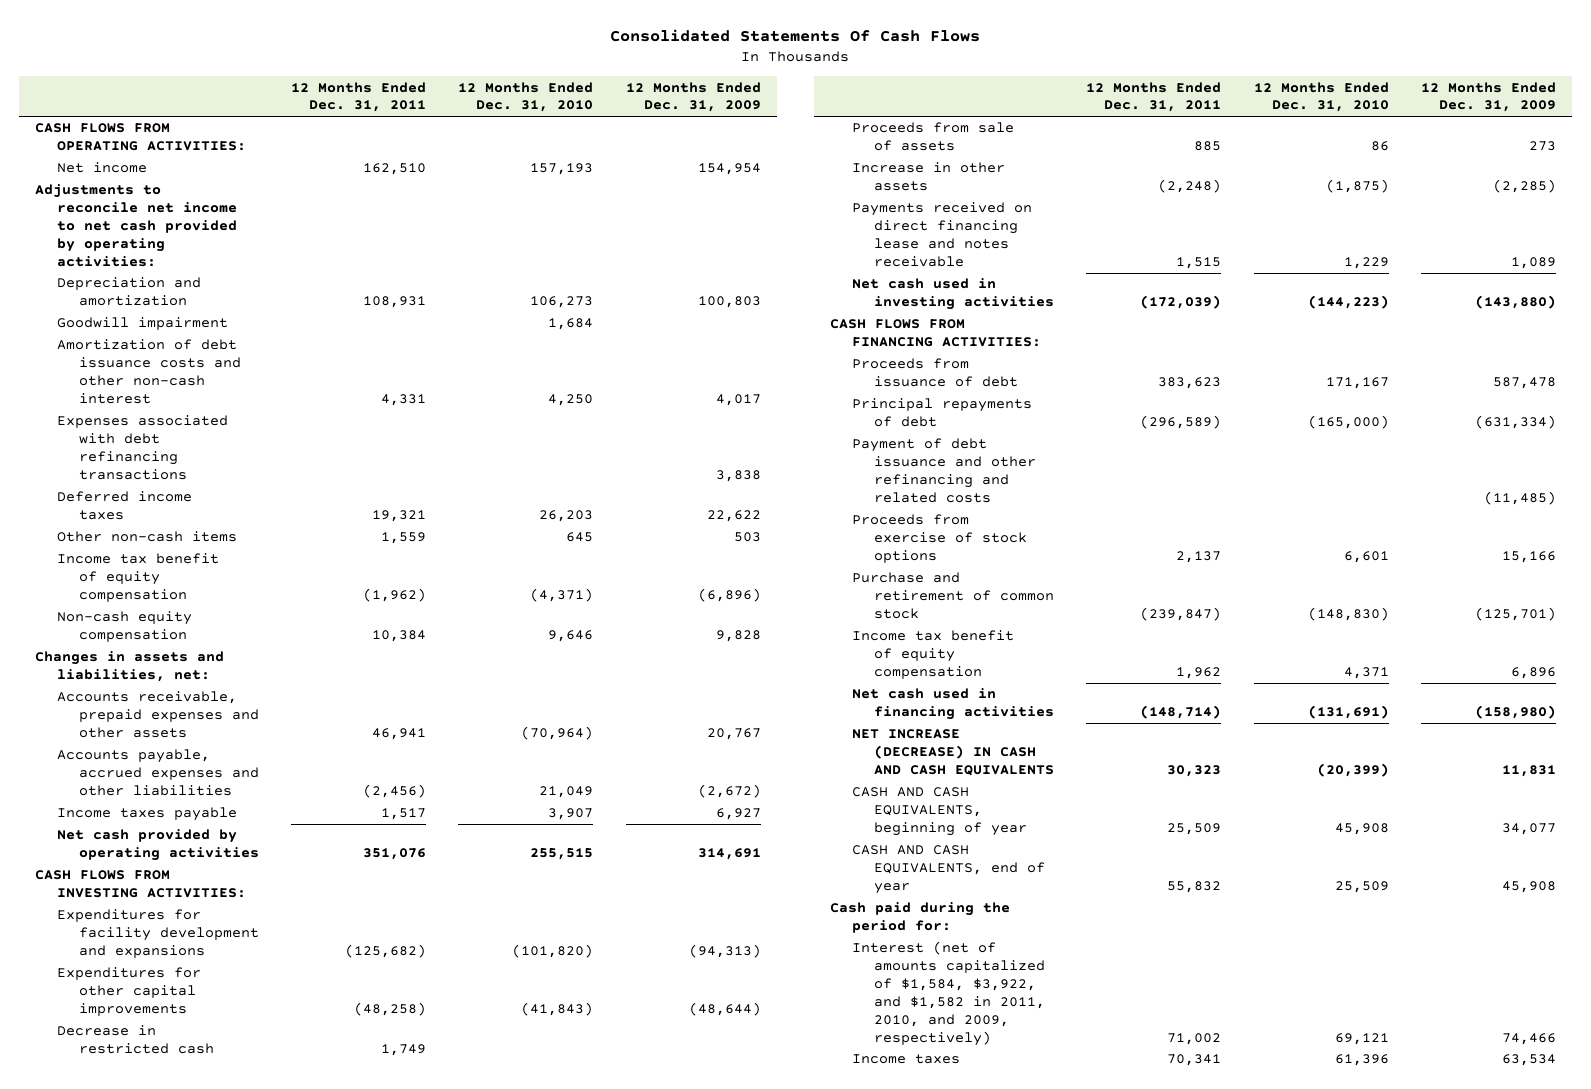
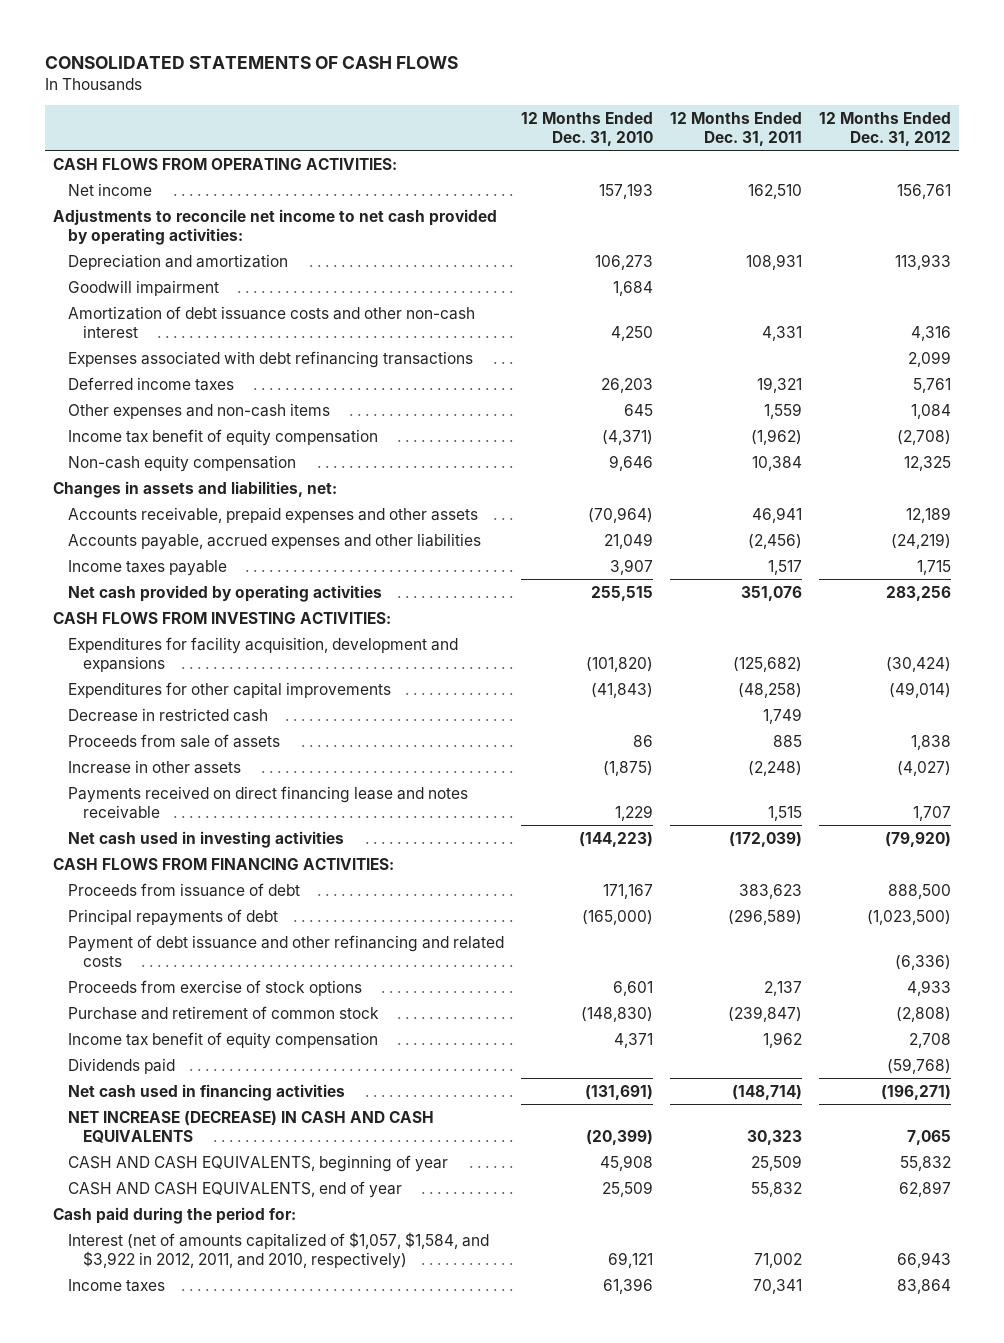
- Consolidated Statements Of Cash Flows
+ CONSOLIDATED STATEMENTS OF CASH FLOWS
- | 12 Months Ended Dec. 31, 2011 | 12 Months Ended Dec. 31, 2010 | 12 Months Ended Dec. 31, 2009
+ | 12 Months Ended Dec. 31, 2010 | 12 Months Ended Dec. 31, 2011 | 12 Months Ended Dec. 31, 2012
- Other non-cash items | 1,559 | 645 | 503
+ Other expenses and non-cash items | 645 | 1,559 | 1,084
- Expenditures for facility development and expansions | (125,682) | (101,820) | (94,313)
+ Expenditures for facility acquisition, development and expansions | (101,820) | (125,682) | (30,424)
+ Dividends paid | | | (59,768)
- Interest (net of amounts capitalized of $1,584, $3,922, and $1,582 in 2011, 2010, and 2009, respectively) | 71,002 | 69,121 | 74,466
+ Interest (net of amounts capitalized of $1,057, $1,584, and $3,922 in 2012, 2011, and 2010, respectively) | 69,121 | 71,002 | 66,943

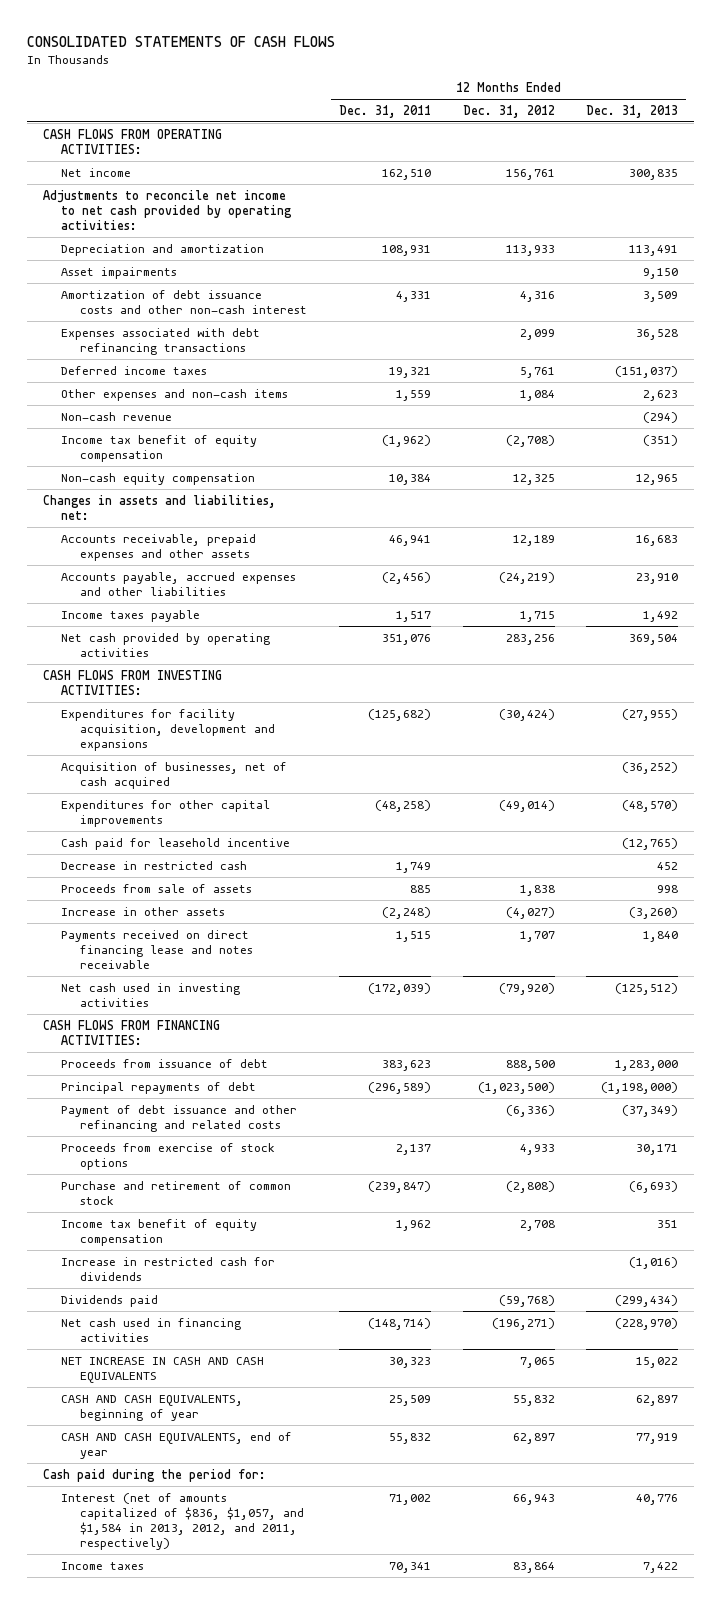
- | 12 Months Ended Dec. 31, 2010 | 12 Months Ended Dec. 31, 2011 | 12 Months Ended Dec. 31, 2012
+ | 12 Months Ended Dec. 31, 2011 | 12 Months Ended Dec. 31, 2012 | 12 Months Ended Dec. 31, 2013
- Goodwill impairment | 1,684 | |
+ Asset impairments | | | 9,150
+ Non-cash revenue | | | (294)
+ Acquisition of businesses, net of cash acquired | | | (36,252)
+ Cash paid for leasehold incentive | | | (12,765)
+ Increase in restricted cash for dividends | | | (1,016)
- NET INCREASE (DECREASE) IN CASH AND CASH EQUIVALENTS | (20,399) | 30,323 | 7,065
+ NET INCREASE IN CASH AND CASH EQUIVALENTS | 30,323 | 7,065 | 15,022
- Interest (net of amounts capitalized of $1,057, $1,584, and $3,922 in 2012, 2011, and 2010, respectively) | 69,121 | 71,002 | 66,943
+ Interest (net of amounts capitalized of $836, $1,057, and $1,584 in 2013, 2012, and 2011, respectively) | 71,002 | 66,943 | 40,776

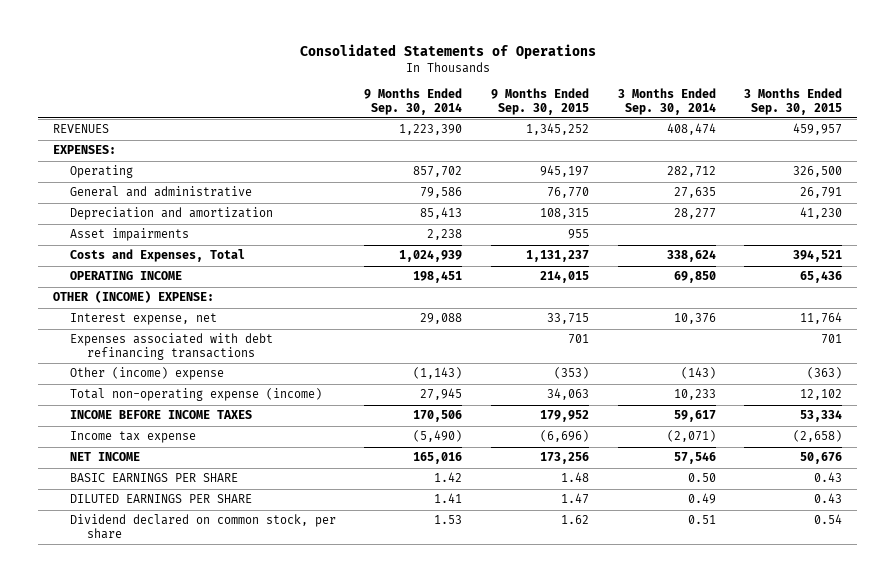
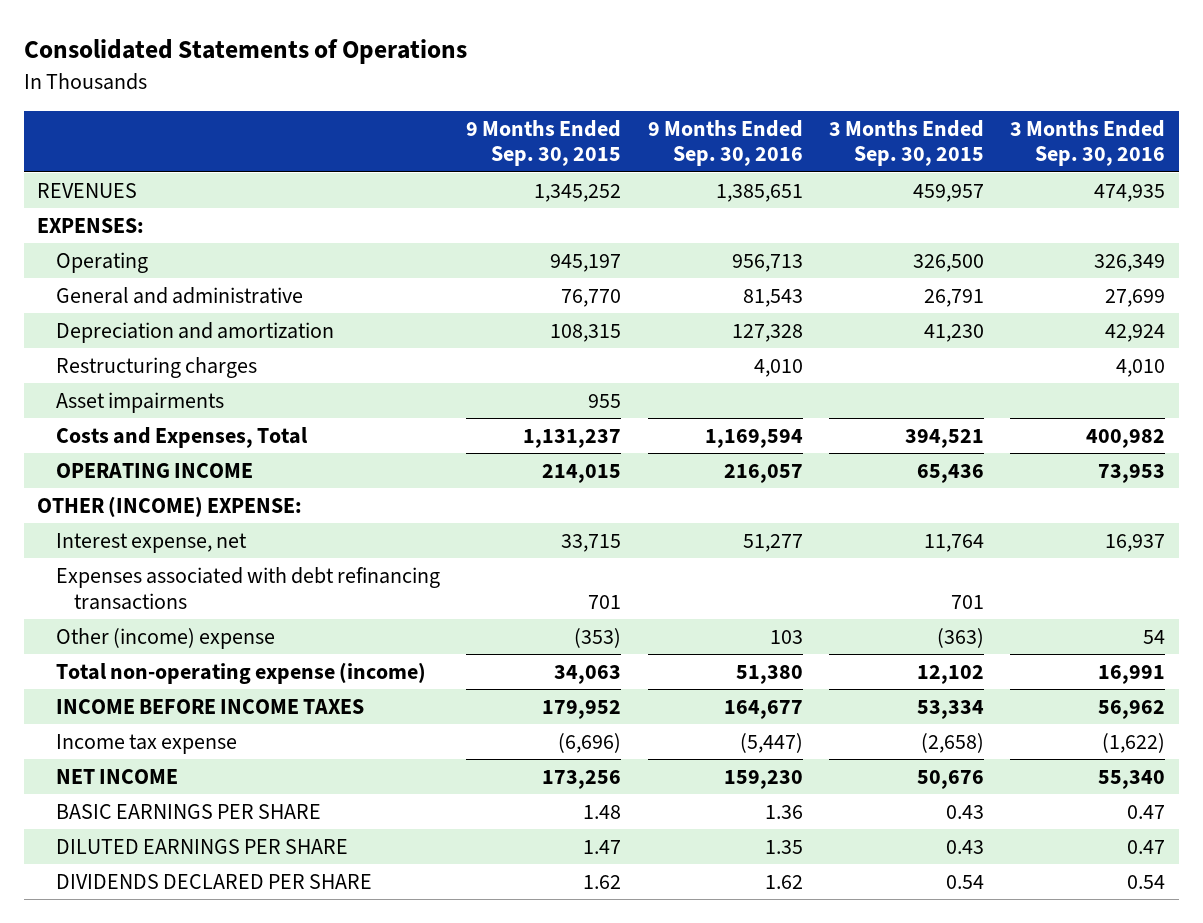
- | 9 Months Ended Sep. 30, 2014 | 9 Months Ended Sep. 30, 2015 | 3 Months Ended Sep. 30, 2014 | 3 Months Ended Sep. 30, 2015
+ | 9 Months Ended Sep. 30, 2015 | 9 Months Ended Sep. 30, 2016 | 3 Months Ended Sep. 30, 2015 | 3 Months Ended Sep. 30, 2016
+ Restructuring charges | | 4,010 | | 4,010
- Dividend declared on common stock, per share | 1.53 | 1.62 | 0.51 | 0.54
+ DIVIDENDS DECLARED PER SHARE | 1.62 | 1.62 | 0.54 | 0.54

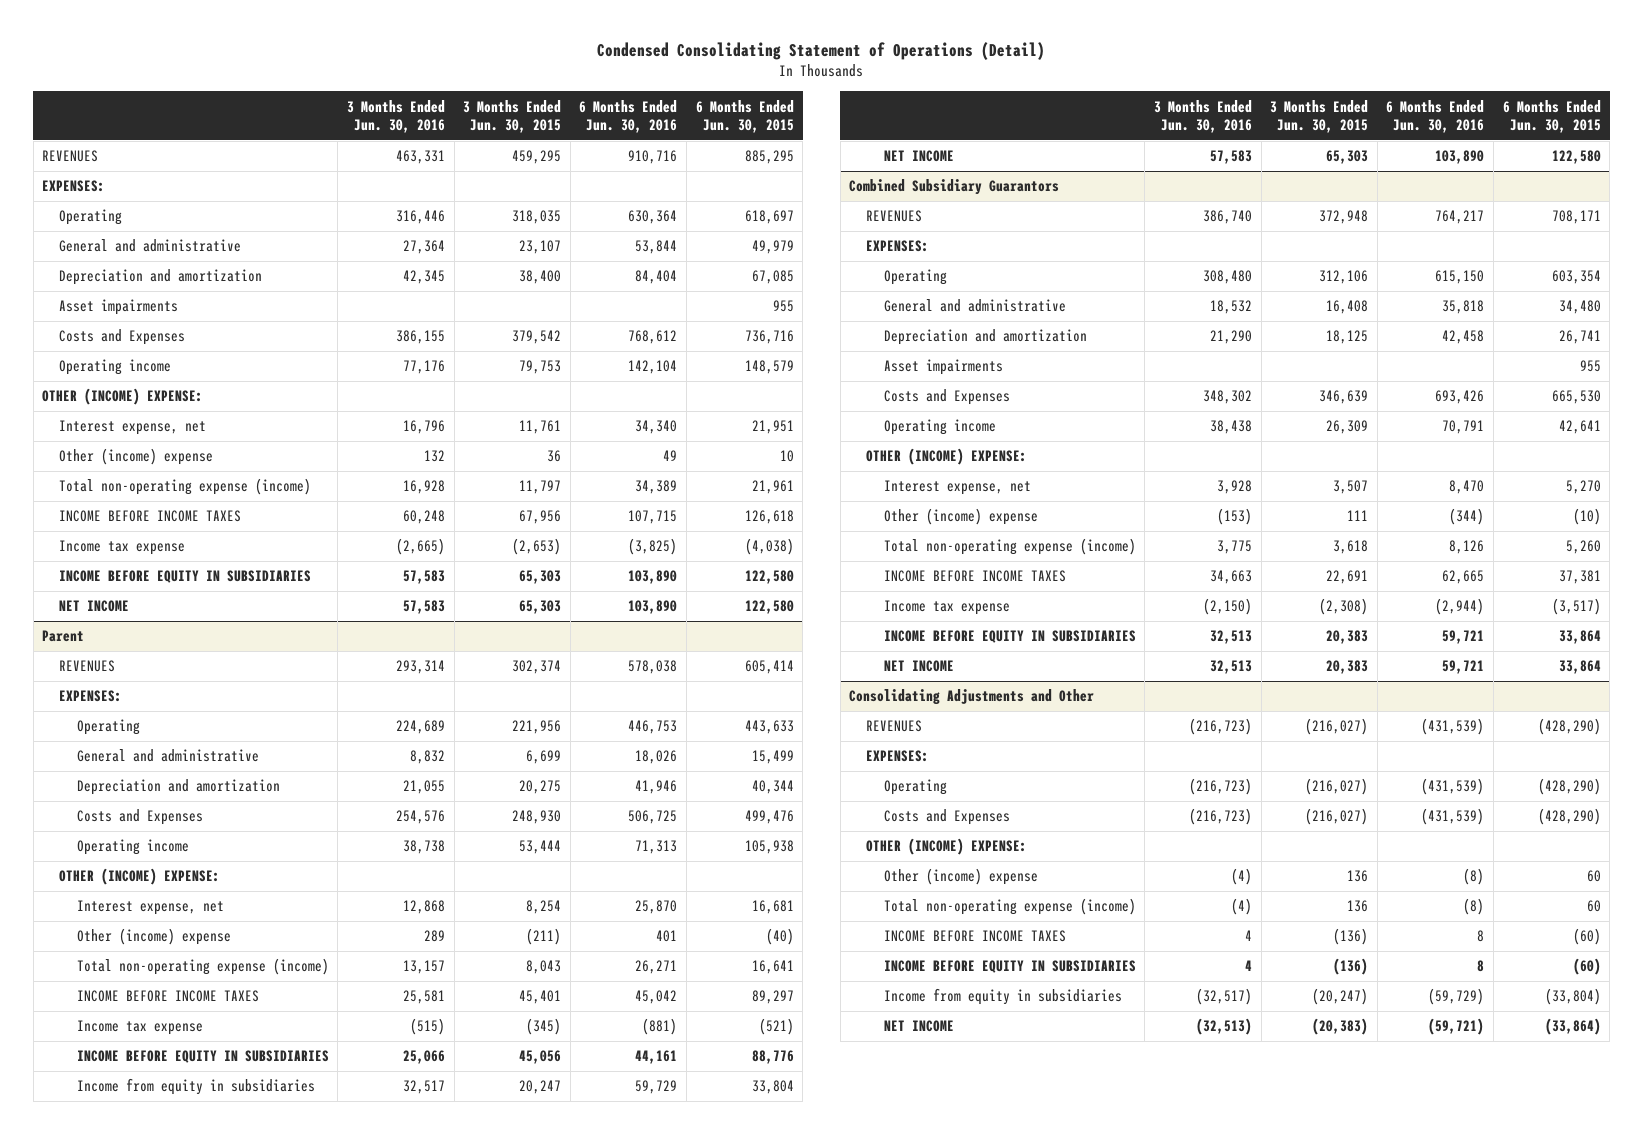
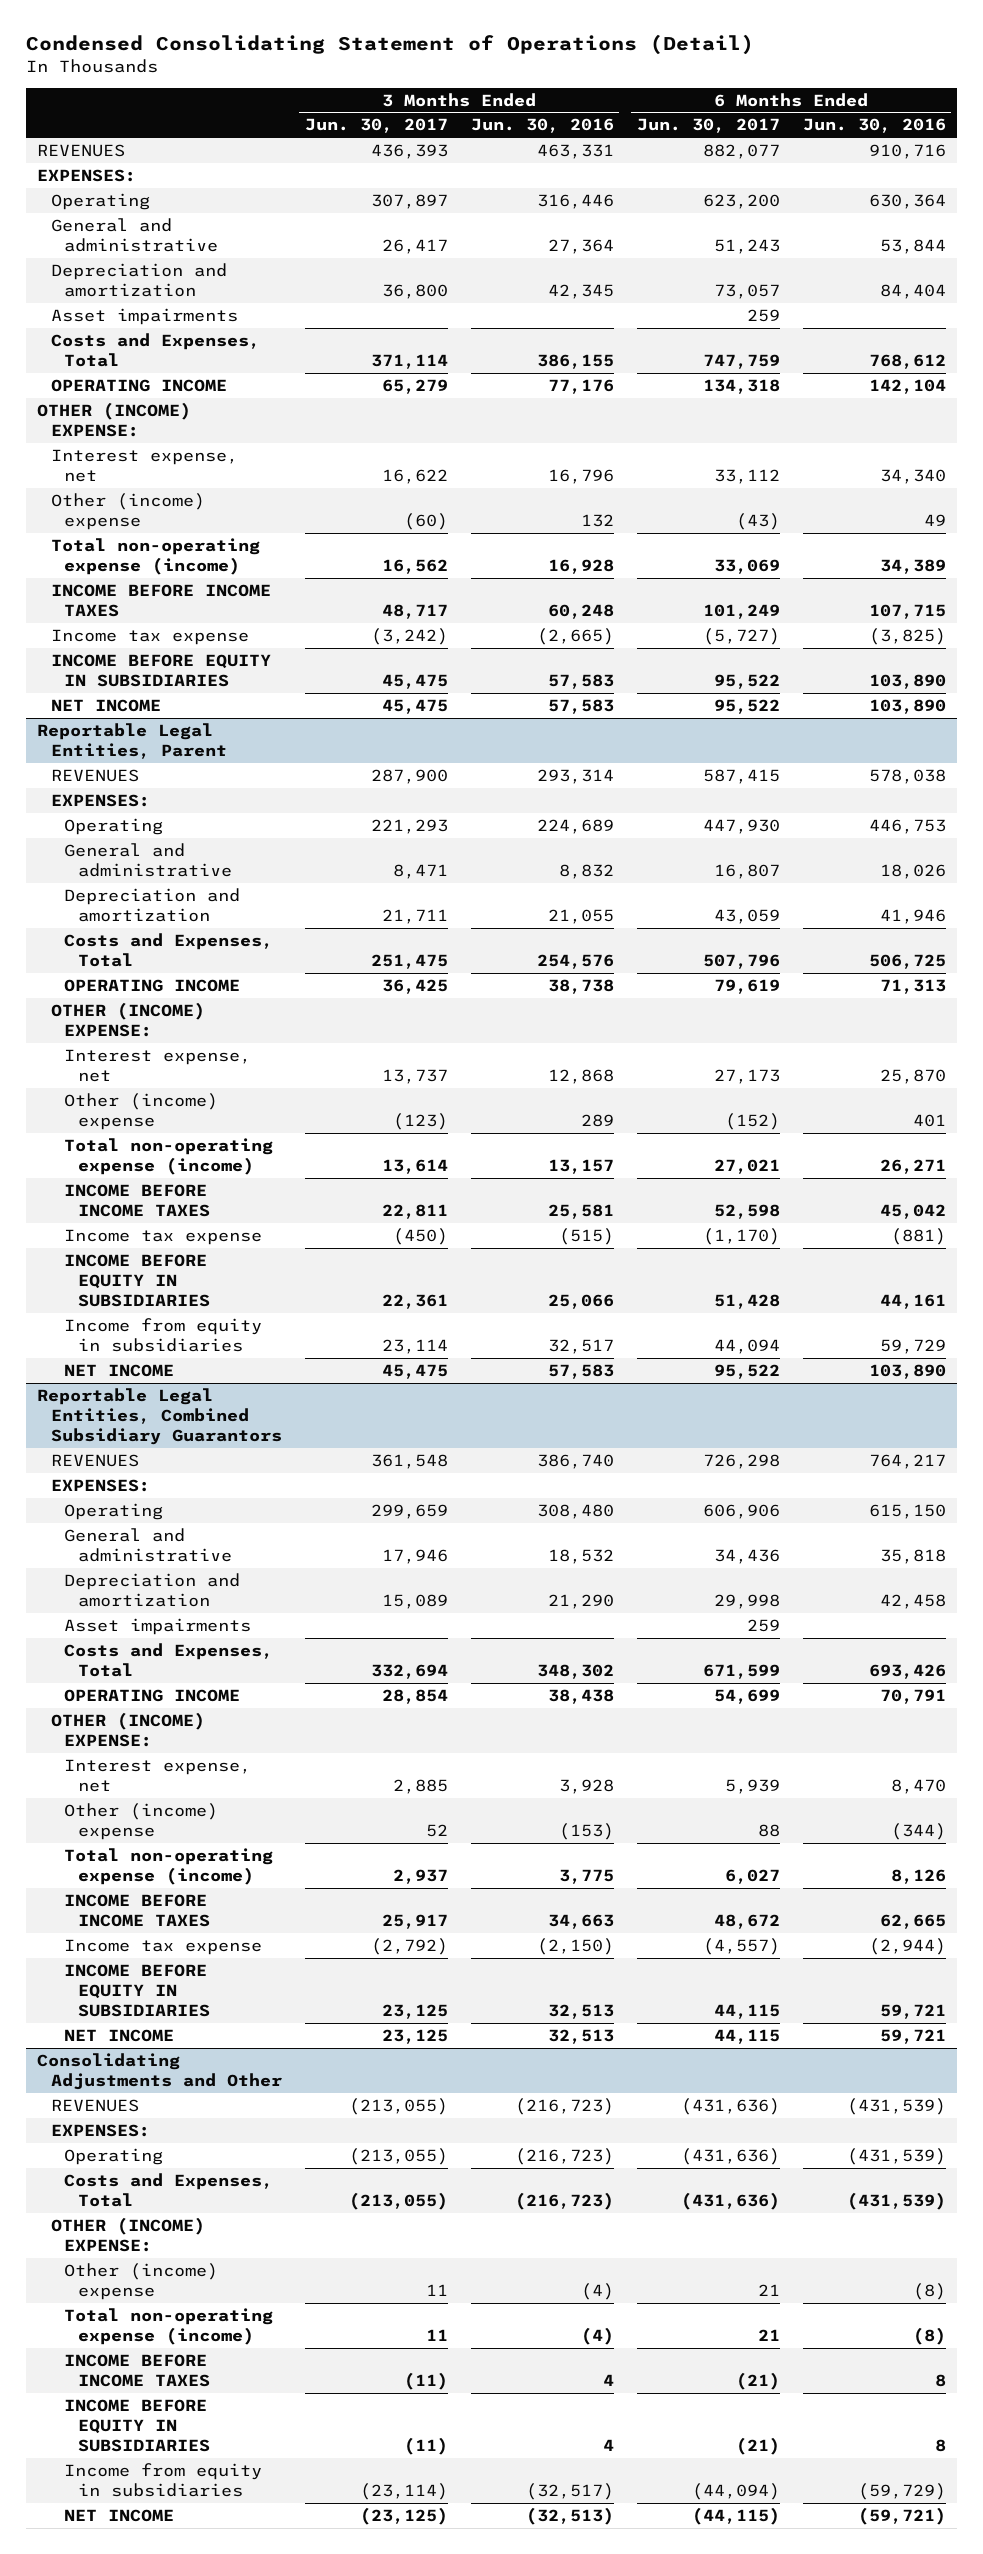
- | 3 Months Ended Jun. 30, 2016 | 3 Months Ended Jun. 30, 2015 | 6 Months Ended Jun. 30, 2016 | 6 Months Ended Jun. 30, 2015
+ | 3 Months Ended Jun. 30, 2017 | 3 Months Ended Jun. 30, 2016 | 6 Months Ended Jun. 30, 2017 | 6 Months Ended Jun. 30, 2016
- Costs and Expenses | 386,155 | 379,542 | 768,612 | 736,716
- Operating income | 77,176 | 79,753 | 142,104 | 148,579
+ Costs and Expenses, Total | 371,114 | 386,155 | 747,759 | 768,612
+ OPERATING INCOME | 65,279 | 77,176 | 134,318 | 142,104
- Parent
+ Reportable Legal Entities, Parent
- Costs and Expenses | 254,576 | 248,930 | 506,725 | 499,476
- Operating income | 38,738 | 53,444 | 71,313 | 105,938
+ Costs and Expenses, Total | 251,475 | 254,576 | 507,796 | 506,725
+ OPERATING INCOME | 36,425 | 38,738 | 79,619 | 71,313
- Combined Subsidiary Guarantors
+ Reportable Legal Entities, Combined Subsidiary Guarantors
- Costs and Expenses | 348,302 | 346,639 | 693,426 | 665,530
- Operating income | 38,438 | 26,309 | 70,791 | 42,641
+ Costs and Expenses, Total | 332,694 | 348,302 | 671,599 | 693,426
+ OPERATING INCOME | 28,854 | 38,438 | 54,699 | 70,791
@ Consolidating Adjustments and Other
- Costs and Expenses | (216,723) | (216,027) | (431,539) | (428,290)
+ Costs and Expenses, Total | (213,055) | (216,723) | (431,636) | (431,539)

